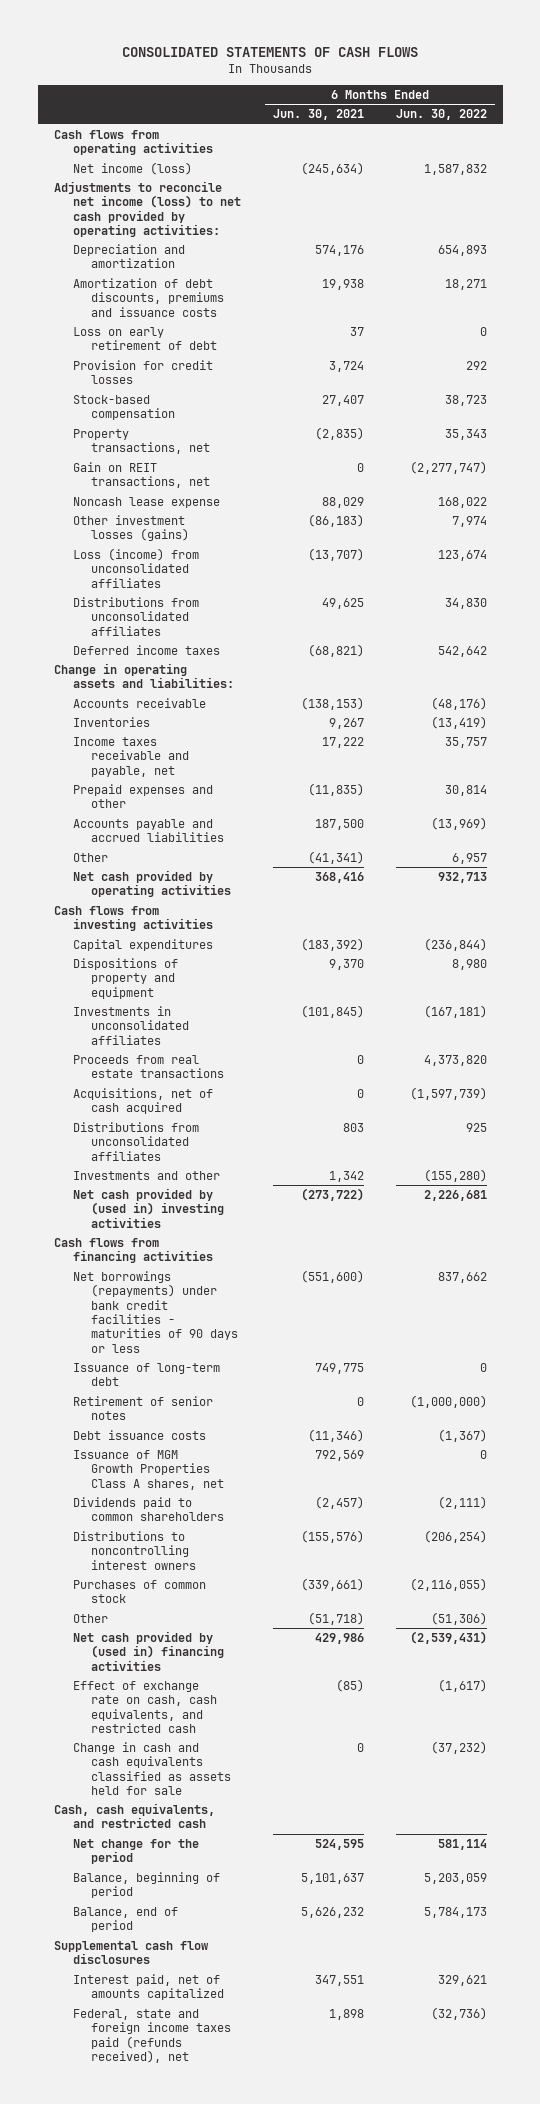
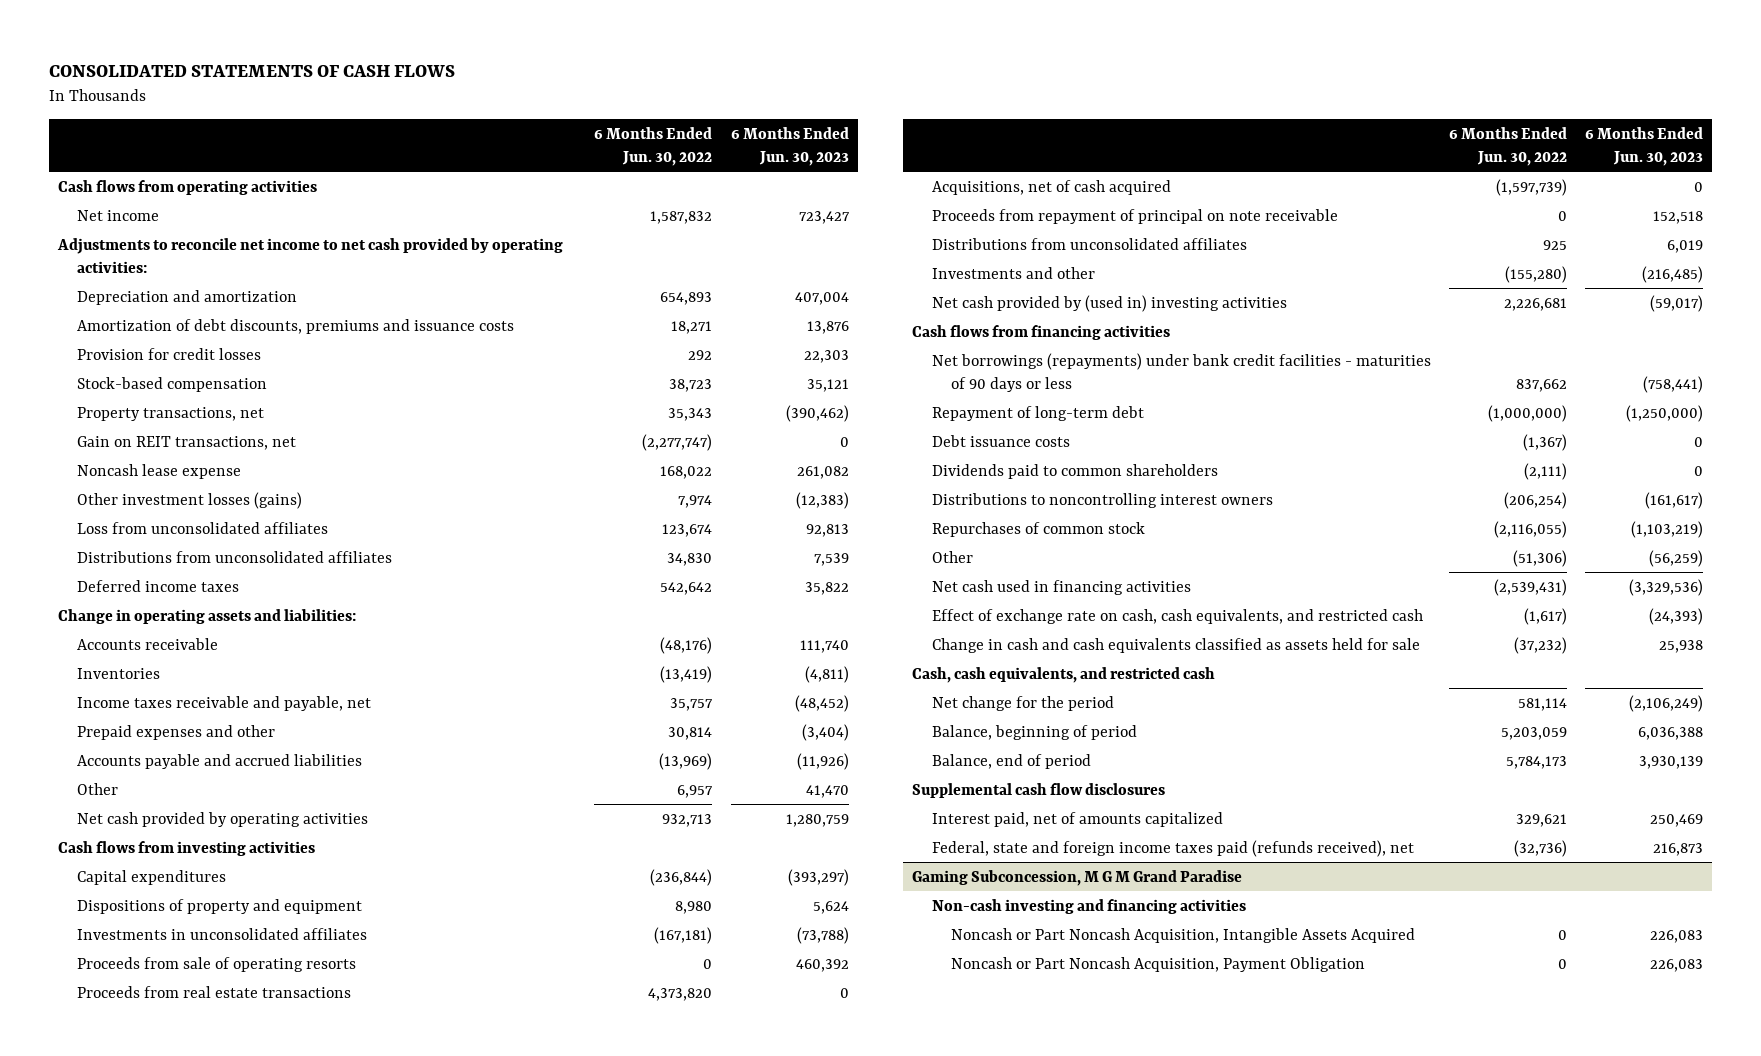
- | 6 Months Ended Jun. 30, 2021 | 6 Months Ended Jun. 30, 2022
+ | 6 Months Ended Jun. 30, 2022 | 6 Months Ended Jun. 30, 2023
- Net income (loss) | (245,634) | 1,587,832
- Adjustments to reconcile net income (loss) to net cash provided by operating activities:
+ Net income | 1,587,832 | 723,427
+ Adjustments to reconcile net income to net cash provided by operating activities:
- Loss on early retirement of debt | 37 | 0
- Loss (income) from unconsolidated affiliates | (13,707) | 123,674
+ Loss from unconsolidated affiliates | 123,674 | 92,813
+ Proceeds from sale of operating resorts | 0 | 460,392
+ Proceeds from repayment of principal on note receivable | 0 | 152,518
- Issuance of long-term debt | 749,775 | 0
- Retirement of senior notes | 0 | (1,000,000)
+ Repayment of long-term debt | (1,000,000) | (1,250,000)
- Issuance of MGM Growth Properties Class A shares, net | 792,569 | 0
- Purchases of common stock | (339,661) | (2,116,055)
+ Repurchases of common stock | (2,116,055) | (1,103,219)
- Net cash provided by (used in) financing activities | 429,986 | (2,539,431)
+ Net cash used in financing activities | (2,539,431) | (3,329,536)
+ Gaming Subconcession, M G M Grand Paradise
+ Non-cash investing and financing activities
+ Noncash or Part Noncash Acquisition, Intangible Assets Acquired | 0 | 226,083
+ Noncash or Part Noncash Acquisition, Payment Obligation | 0 | 226,083

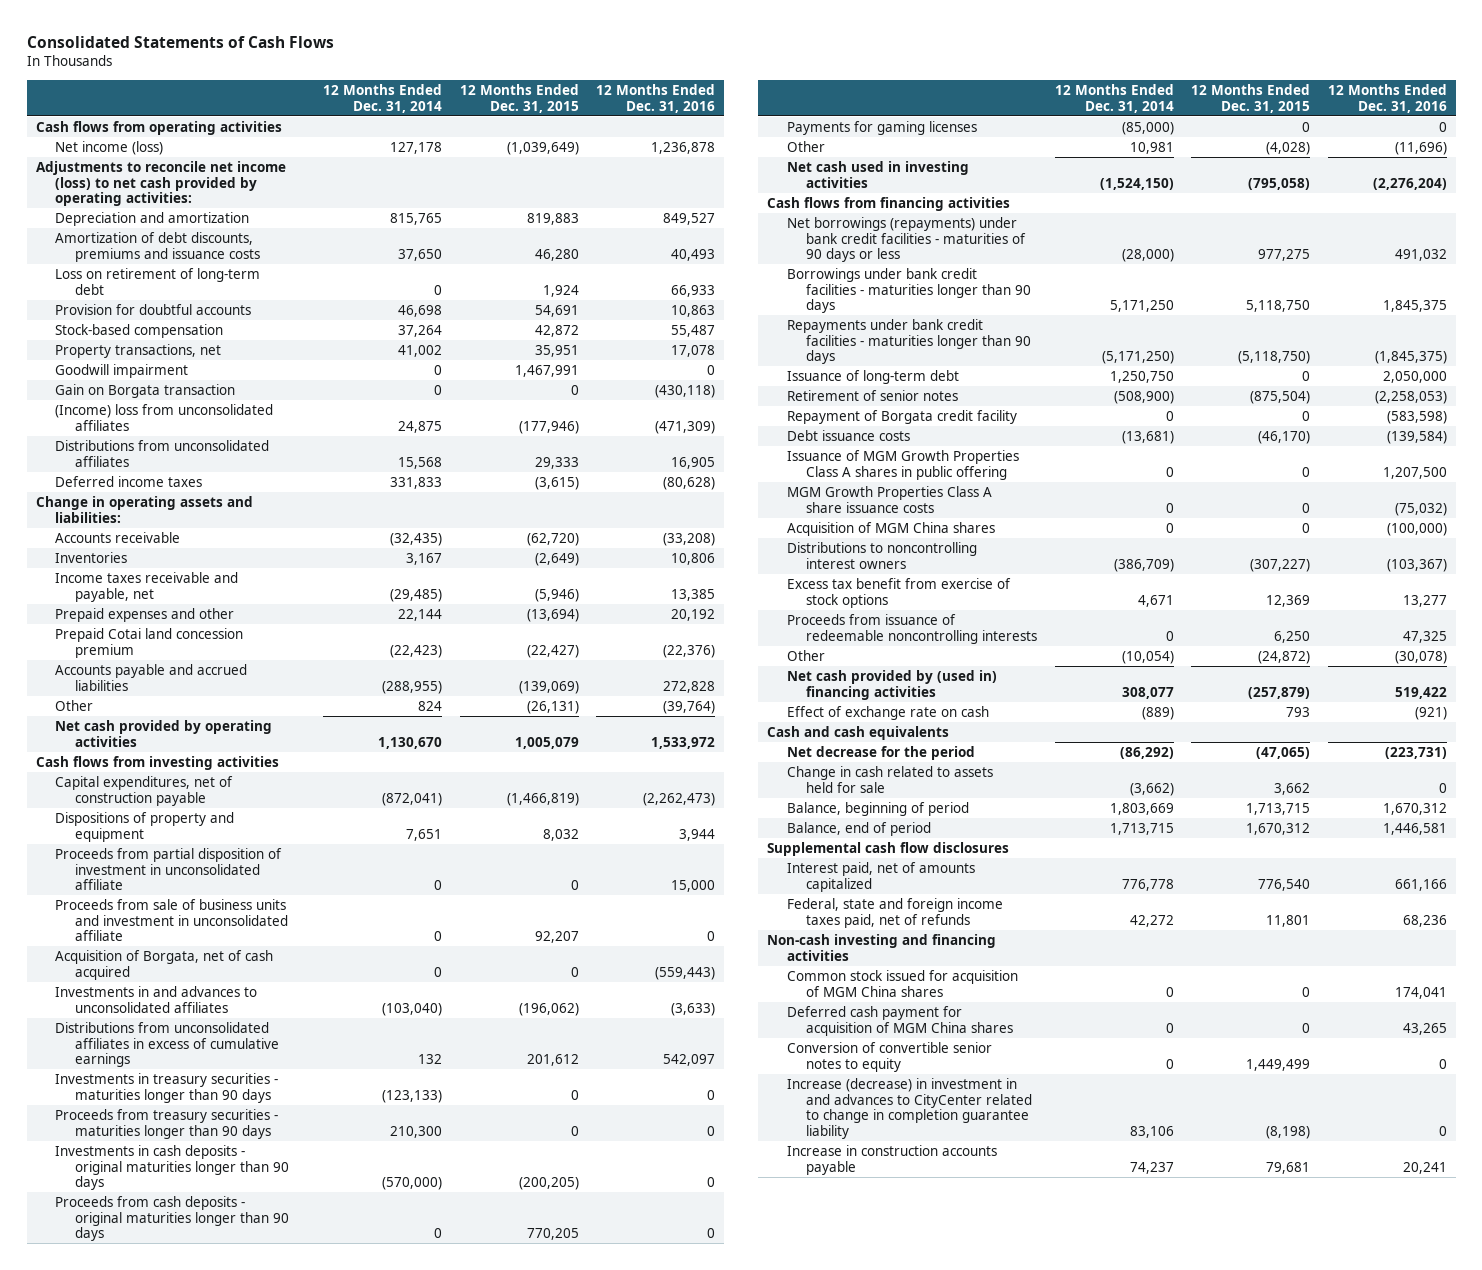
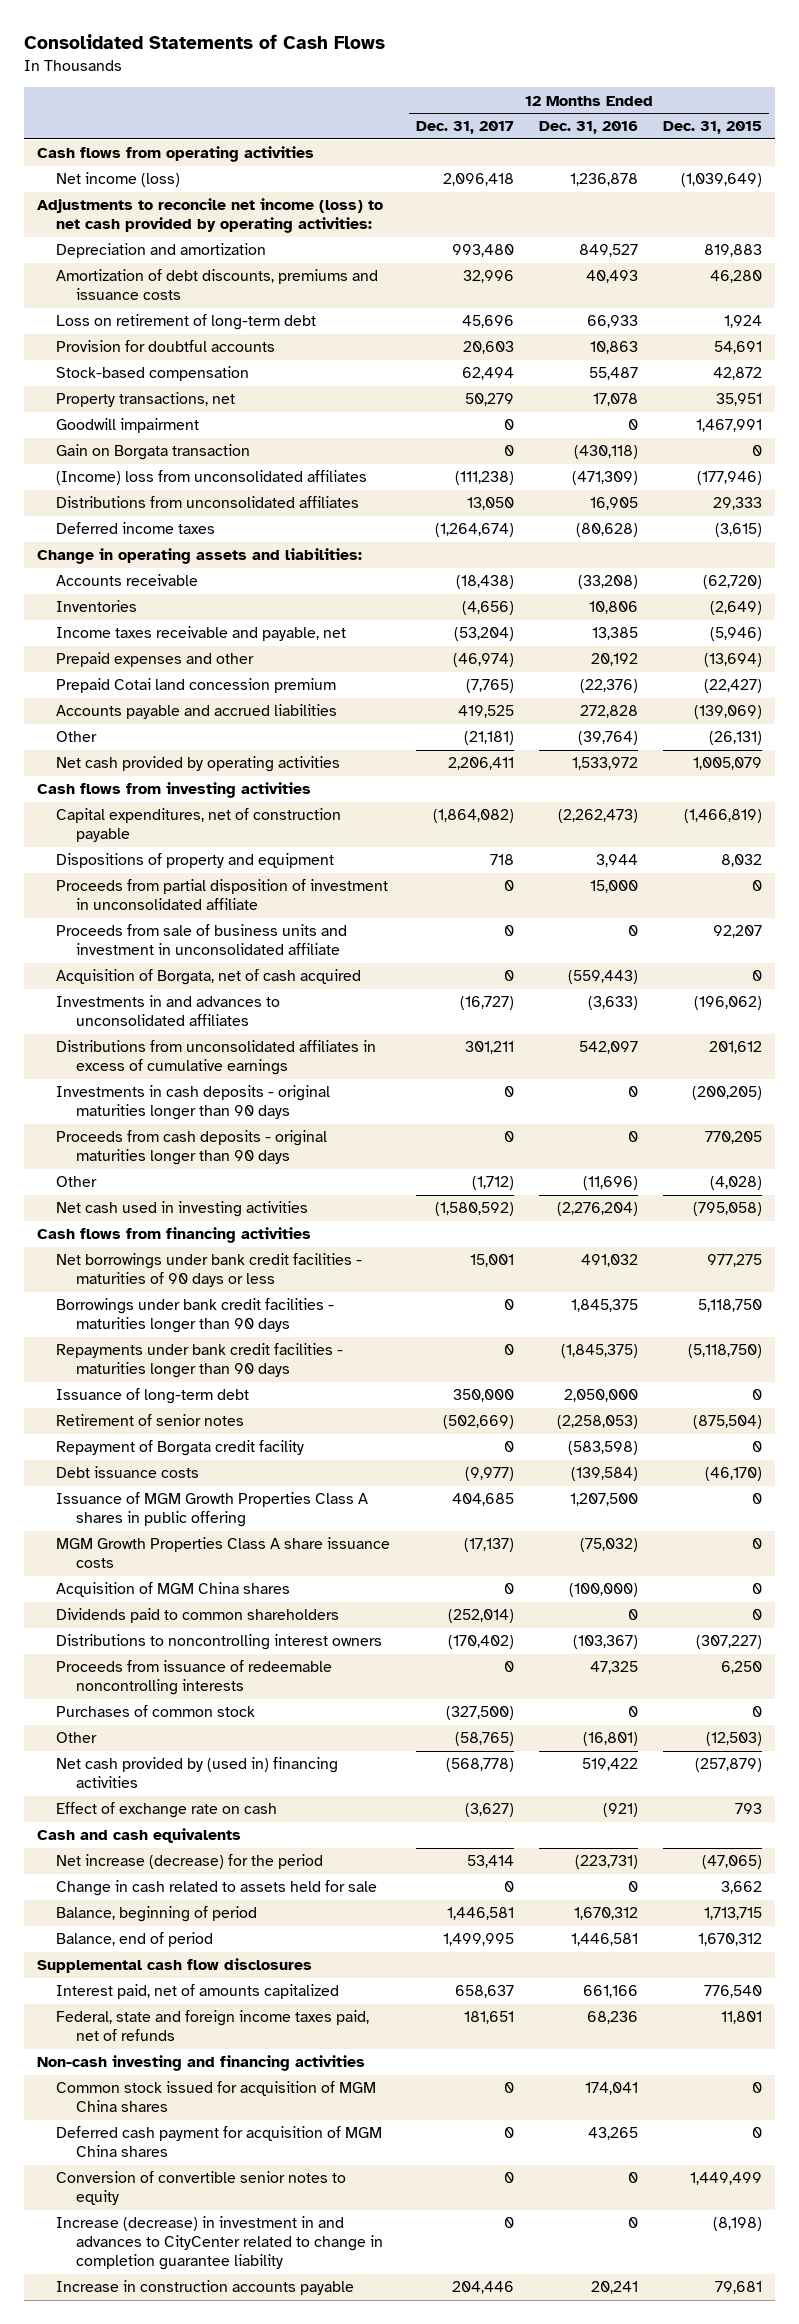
- | 12 Months Ended Dec. 31, 2014 | 12 Months Ended Dec. 31, 2015 | 12 Months Ended Dec. 31, 2016
+ | 12 Months Ended Dec. 31, 2017 | 12 Months Ended Dec. 31, 2016 | 12 Months Ended Dec. 31, 2015
- Investments in treasury securities - maturities longer than 90 days | (123,133) | 0 | 0
- Proceeds from treasury securities - maturities longer than 90 days | 210,300 | 0 | 0
- Payments for gaming licenses | (85,000) | 0 | 0
- Net borrowings (repayments) under bank credit facilities - maturities of 90 days or less | (28,000) | 977,275 | 491,032
+ Net borrowings under bank credit facilities - maturities of 90 days or less | 15,001 | 491,032 | 977,275
+ Dividends paid to common shareholders | (252,014) | 0 | 0
- Excess tax benefit from exercise of stock options | 4,671 | 12,369 | 13,277
- Other | (10,054) | (24,872) | (30,078)
+ Purchases of common stock | (327,500) | 0 | 0
+ Other | (58,765) | (16,801) | (12,503)
- Net decrease for the period | (86,292) | (47,065) | (223,731)
+ Net increase (decrease) for the period | 53,414 | (223,731) | (47,065)

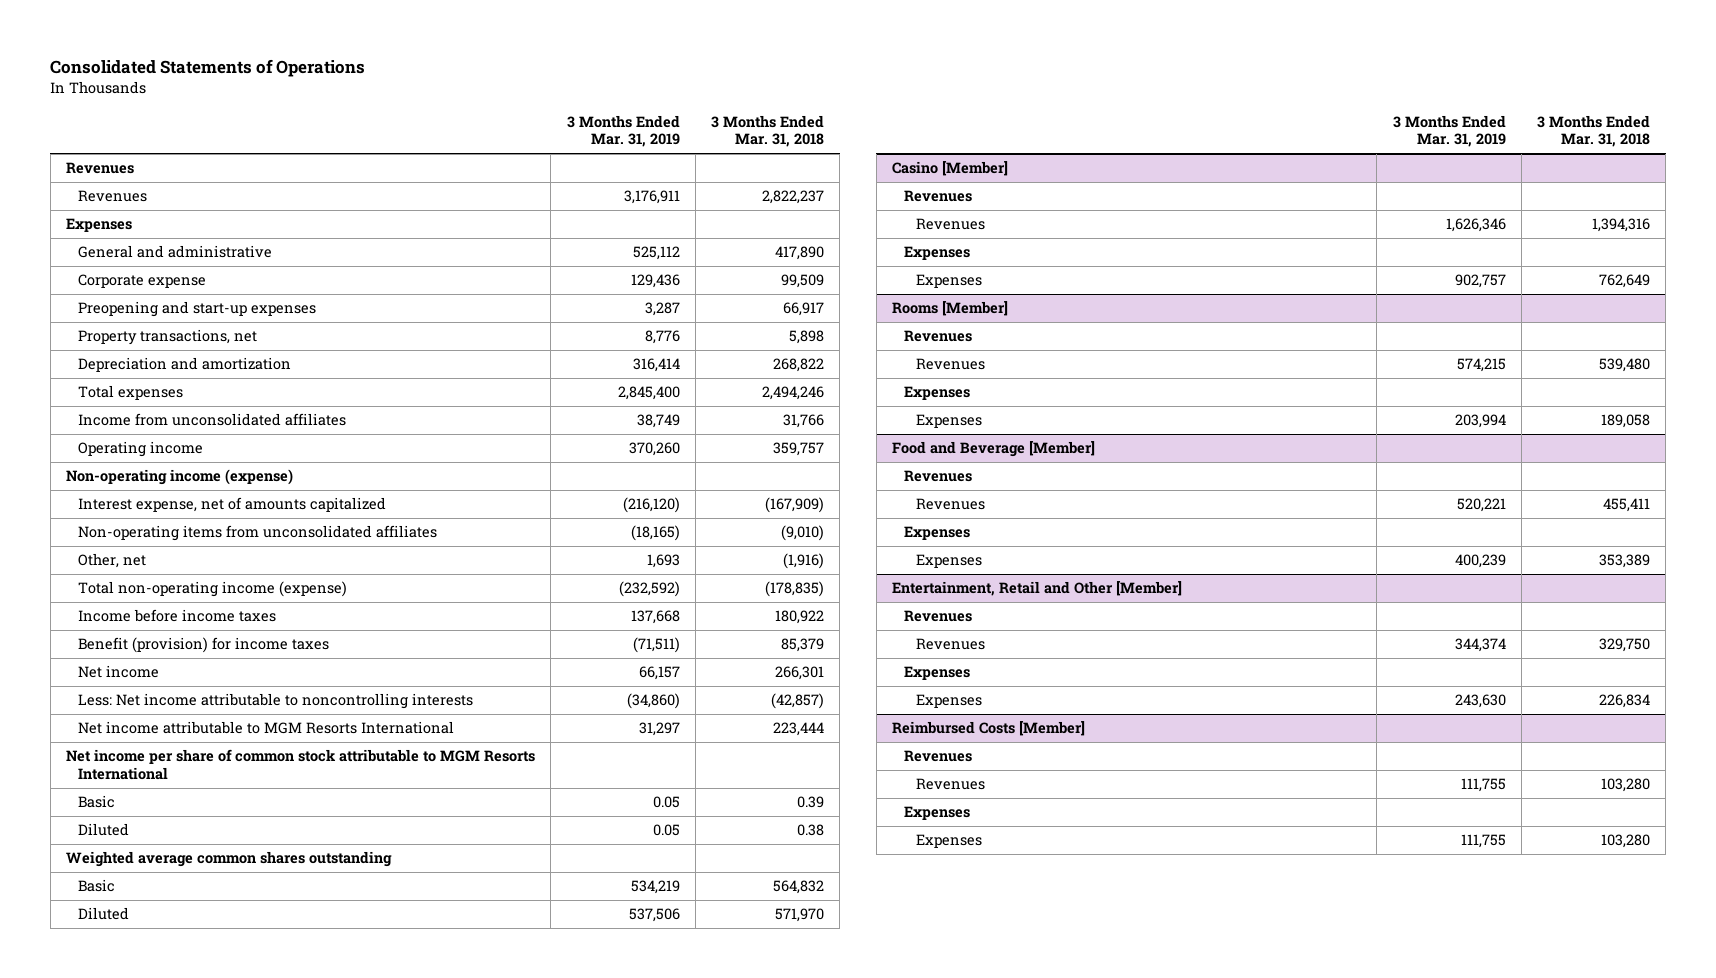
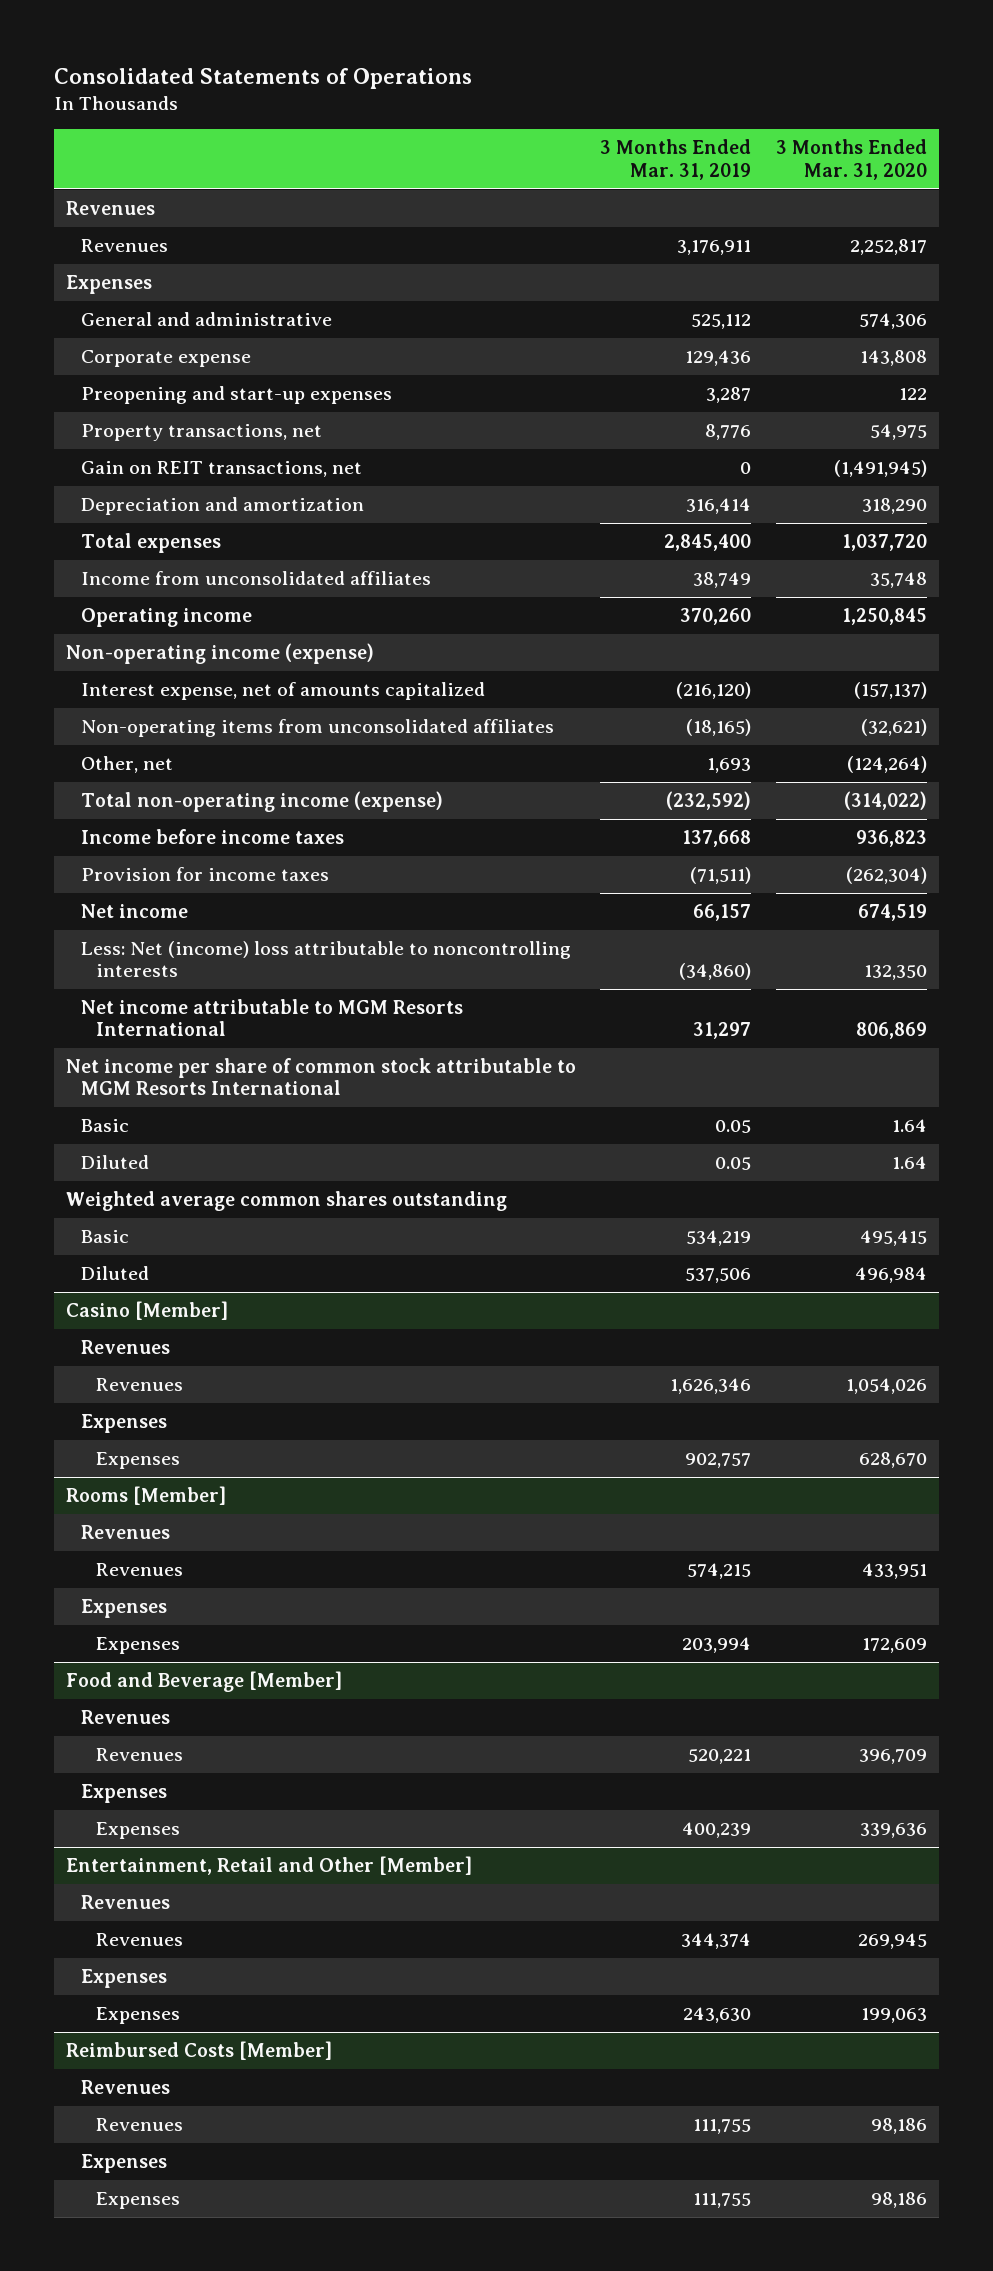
- | 3 Months Ended Mar. 31, 2019 | 3 Months Ended Mar. 31, 2018
+ | 3 Months Ended Mar. 31, 2019 | 3 Months Ended Mar. 31, 2020
+ Gain on REIT transactions, net | 0 | (1,491,945)
- Benefit (provision) for income taxes | (71,511) | 85,379
+ Provision for income taxes | (71,511) | (262,304)
- Less: Net income attributable to noncontrolling interests | (34,860) | (42,857)
+ Less: Net (income) loss attributable to noncontrolling interests | (34,860) | 132,350

